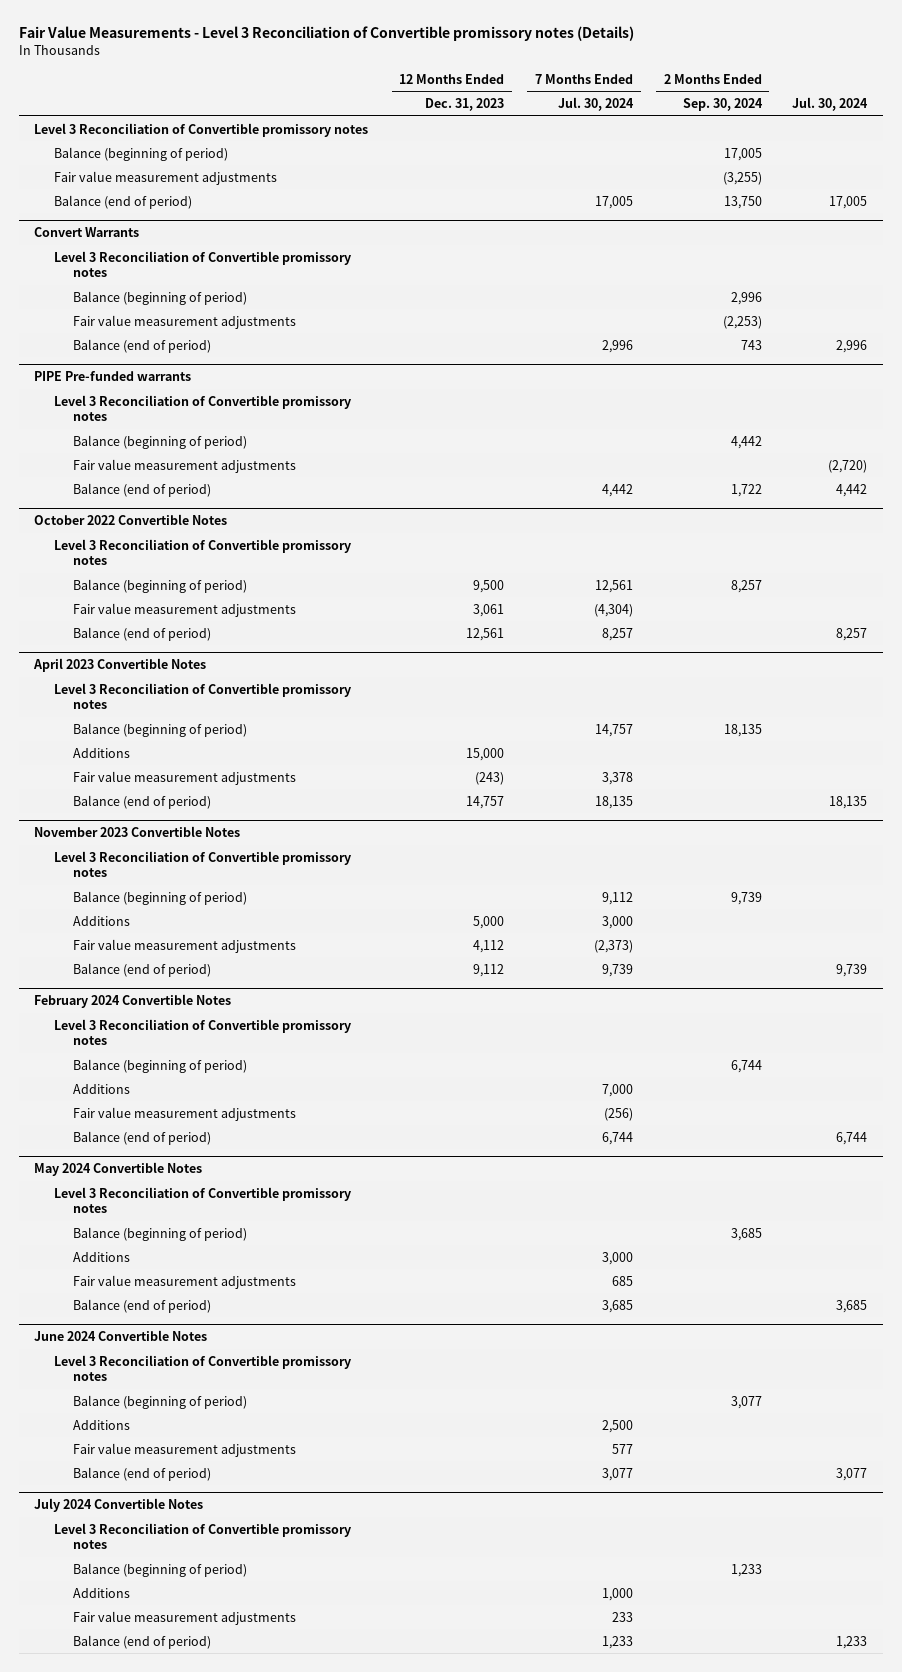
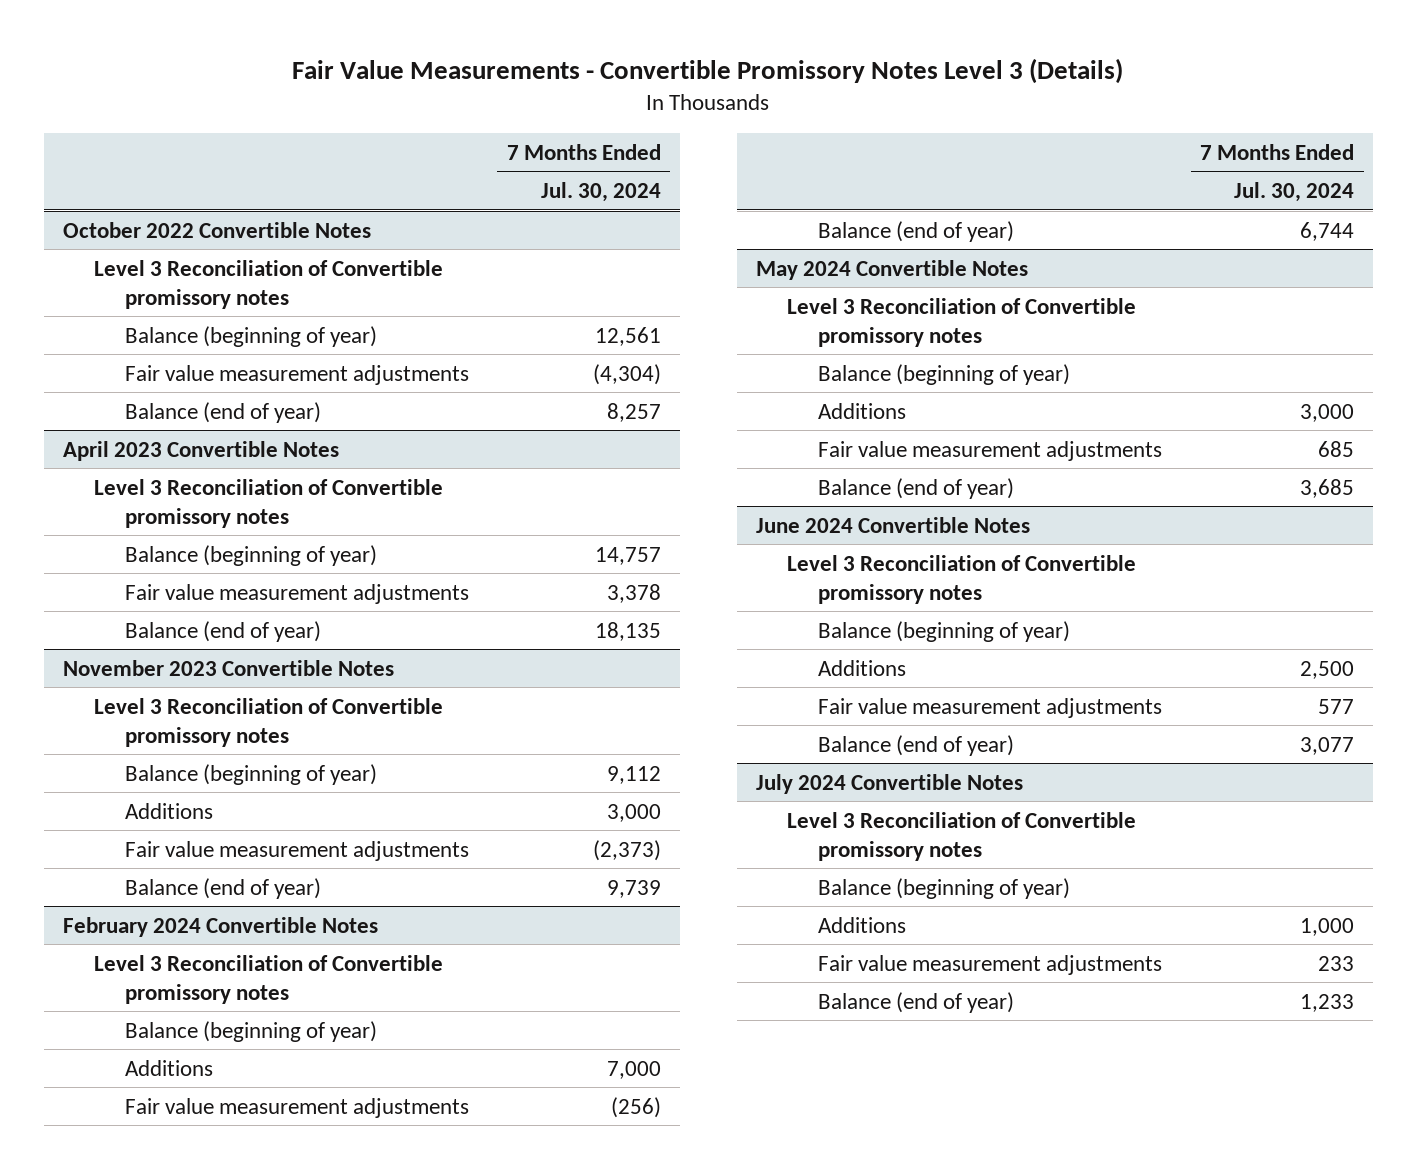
- Fair Value Measurements - Level 3 Reconciliation of Convertible promissory notes (Details)
+ Fair Value Measurements - Convertible Promissory Notes Level 3 (Details)
- | 12 Months Ended Dec. 31, 2023 | 7 Months Ended Jul. 30, 2024 | 2 Months Ended Sep. 30, 2024 | Jul. 30, 2024
+ | 7 Months Ended Jul. 30, 2024
- Level 3 Reconciliation of Convertible promissory notes
- Balance (beginning of period) | | | 17,005 |
- Fair value measurement adjustments | | | (3,255) |
- Balance (end of period) | | 17,005 | 13,750 | 17,005
- Convert Warrants
- Level 3 Reconciliation of Convertible promissory notes
- Balance (beginning of period) | | | 2,996 |
- Fair value measurement adjustments | | | (2,253) |
- Balance (end of period) | | 2,996 | 743 | 2,996
- PIPE Pre-funded warrants
- Level 3 Reconciliation of Convertible promissory notes
- Balance (beginning of period) | | | 4,442 |
- Fair value measurement adjustments | | | | (2,720)
- Balance (end of period) | | 4,442 | 1,722 | 4,442
@ October 2022 Convertible Notes
- Balance (beginning of period) | 9,500 | 12,561 | 8,257 |
+ Balance (beginning of year) | 12,561
- Balance (end of period) | 12,561 | 8,257 | | 8,257
+ Balance (end of year) | 8,257
@ April 2023 Convertible Notes
- Balance (beginning of period) | | 14,757 | 18,135 |
- Additions | 15,000 | | |
+ Balance (beginning of year) | 14,757
- Balance (end of period) | 14,757 | 18,135 | | 18,135
+ Balance (end of year) | 18,135
@ November 2023 Convertible Notes
- Balance (beginning of period) | | 9,112 | 9,739 |
+ Balance (beginning of year) | 9,112
- Balance (end of period) | 9,112 | 9,739 | | 9,739
+ Balance (end of year) | 9,739
@ February 2024 Convertible Notes
- Balance (beginning of period) | | | 6,744 |
+ Balance (beginning of year)
- Balance (end of period) | | 6,744 | | 6,744
+ Balance (end of year) | 6,744
@ May 2024 Convertible Notes
- Balance (beginning of period) | | | 3,685 |
+ Balance (beginning of year)
- Balance (end of period) | | 3,685 | | 3,685
+ Balance (end of year) | 3,685
@ June 2024 Convertible Notes
- Balance (beginning of period) | | | 3,077 |
+ Balance (beginning of year)
- Balance (end of period) | | 3,077 | | 3,077
+ Balance (end of year) | 3,077
@ July 2024 Convertible Notes
- Balance (beginning of period) | | | 1,233 |
+ Balance (beginning of year)
- Balance (end of period) | | 1,233 | | 1,233
+ Balance (end of year) | 1,233

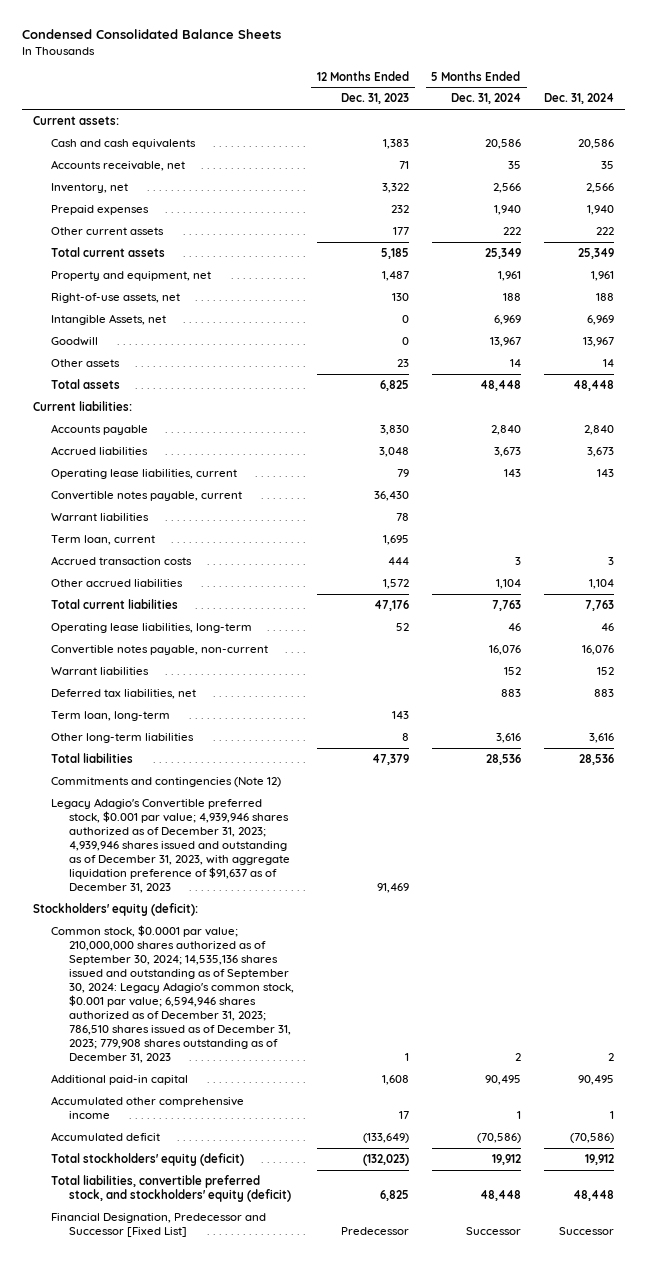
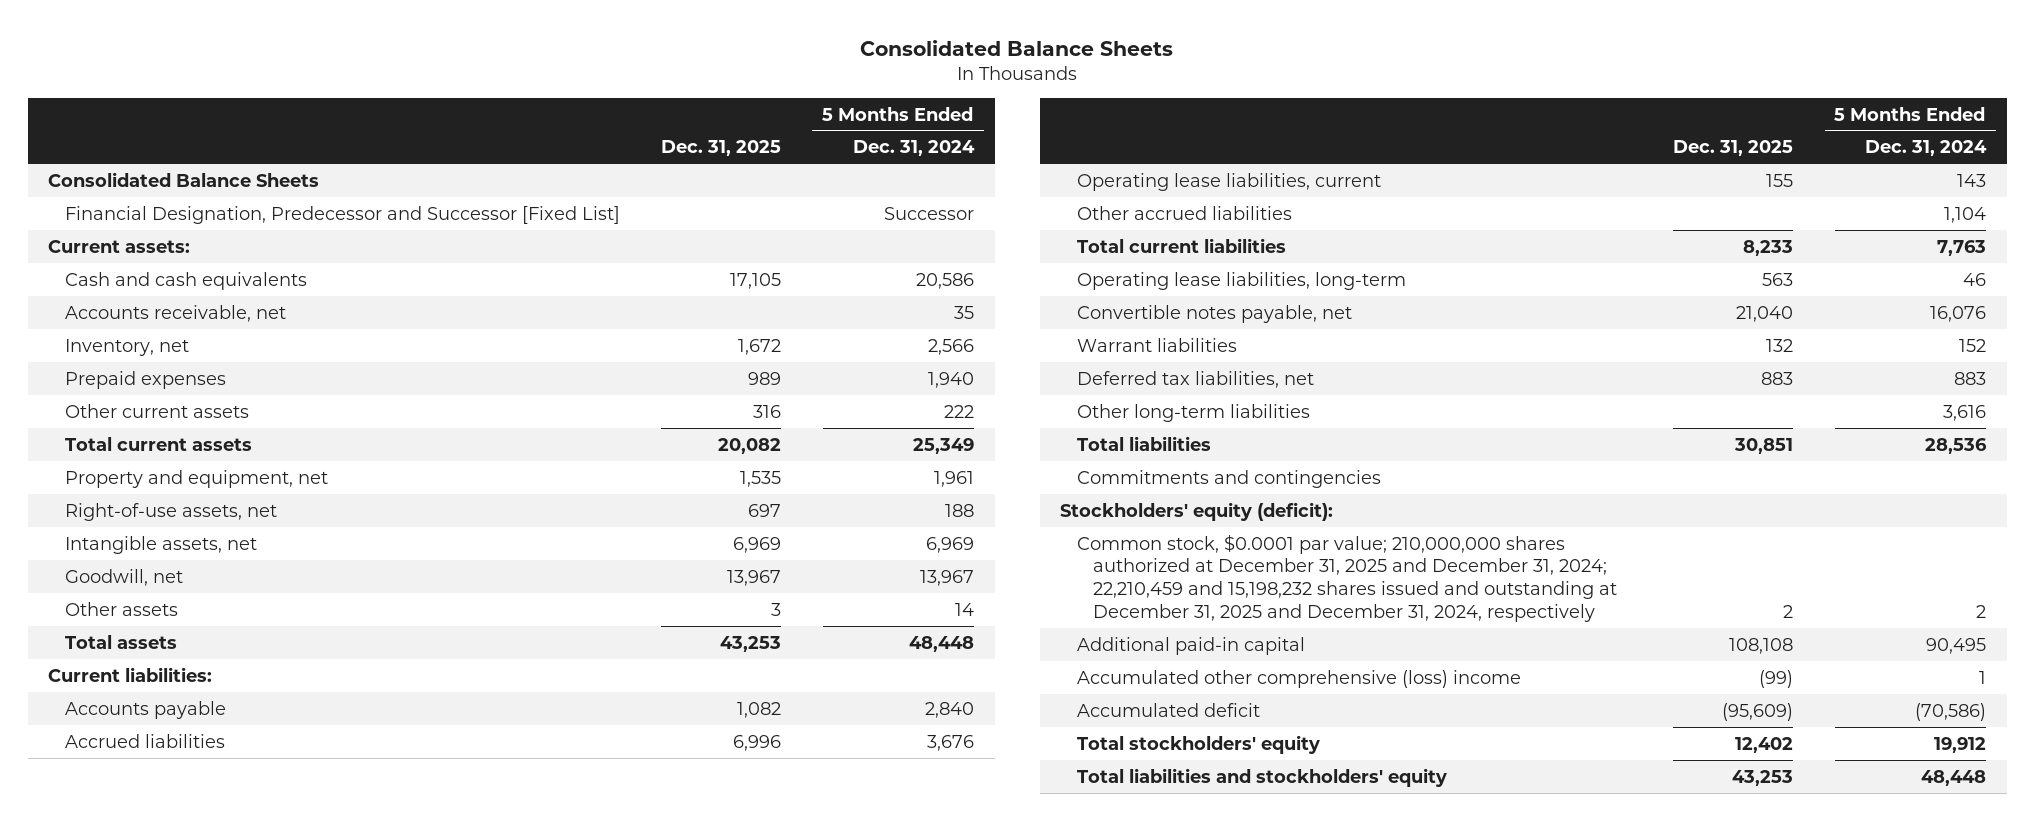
- Condensed Consolidated Balance Sheets
+ Consolidated Balance Sheets
- | 12 Months Ended Dec. 31, 2023 | 5 Months Ended Dec. 31, 2024 | Dec. 31, 2024
+ | Dec. 31, 2025 | 5 Months Ended Dec. 31, 2024
+ Consolidated Balance Sheets
moved up: Financial Designation, Predecessor and Successor [Fixed List] | | Successor
- Intangible Assets, net | 0 | 6,969 | 6,969
- Goodwill | 0 | 13,967 | 13,967
+ Intangible assets, net | 6,969 | 6,969
+ Goodwill, net | 13,967 | 13,967
- Accrued liabilities | 3,048 | 3,673 | 3,673
+ Accrued liabilities | 6,996 | 3,676
- Convertible notes payable, current | 36,430 | |
- Warrant liabilities | 78 | |
- Term loan, current | 1,695 | |
- Accrued transaction costs | 444 | 3 | 3
- Convertible notes payable, non-current | | 16,076 | 16,076
+ Convertible notes payable, net | 21,040 | 16,076
- Term loan, long-term | 143 | |
- Commitments and contingencies (Note 12)
- Legacy Adagio's Convertible preferred stock, $0.001 par value; 4,939,946 shares authorized as of December 31, 2023; 4,939,946 shares issued and outstanding as of December 31, 2023, with aggregate liquidation preference of $91,637 as of December 31, 2023 | 91,469 | |
+ Commitments and contingencies
- Common stock, $0.0001 par value; 210,000,000 shares authorized as of September 30, 2024; 14,535,136 shares issued and outstanding as of September 30, 2024: Legacy Adagio's common stock, $0.001 par value; 6,594,946 shares authorized as of December 31, 2023; 786,510 shares issued as of December 31, 2023; 779,908 shares outstanding as of December 31, 2023 | 1 | 2 | 2
+ Common stock, $0.0001 par value; 210,000,000 shares authorized at December 31, 2025 and December 31, 2024; 22,210,459 and 15,198,232 shares issued and outstanding at December 31, 2025 and December 31, 2024, respectively | 2 | 2
- Accumulated other comprehensive income | 17 | 1 | 1
+ Accumulated other comprehensive (loss) income | (99) | 1
- Total stockholders' equity (deficit) | (132,023) | 19,912 | 19,912
- Total liabilities, convertible preferred stock, and stockholders' equity (deficit) | 6,825 | 48,448 | 48,448
+ Total stockholders' equity | 12,402 | 19,912
+ Total liabilities and stockholders' equity | 43,253 | 48,448

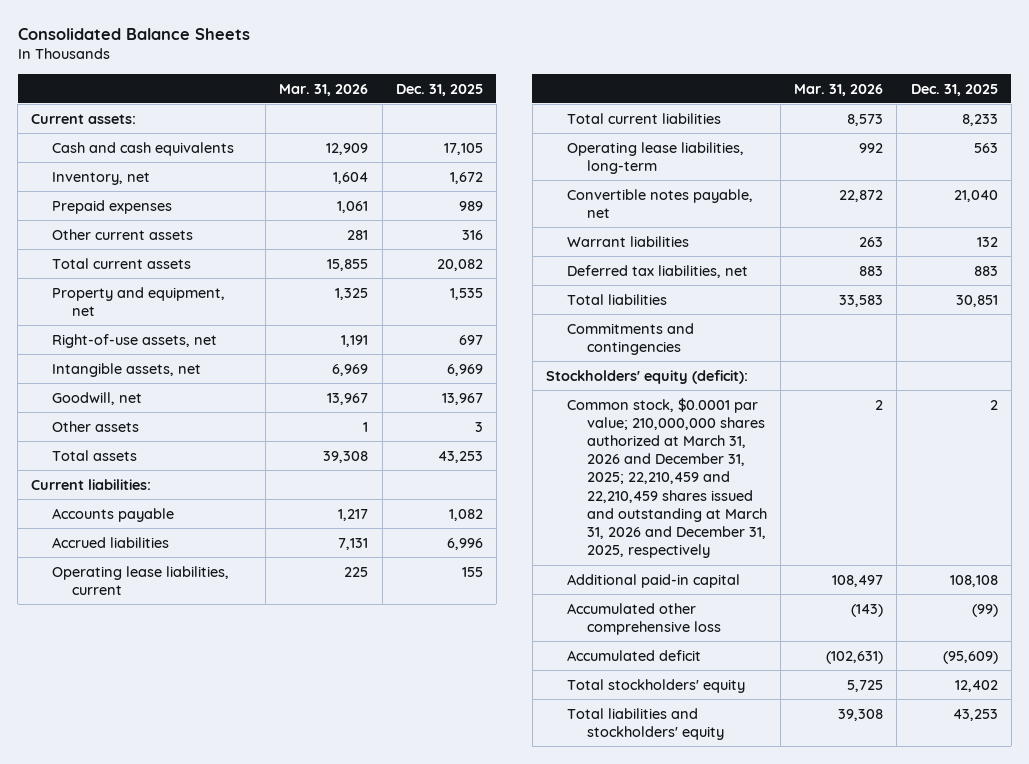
- | Dec. 31, 2025 | 5 Months Ended Dec. 31, 2024
+ | Mar. 31, 2026 | Dec. 31, 2025
- Consolidated Balance Sheets
- Financial Designation, Predecessor and Successor [Fixed List] | | Successor
- Accounts receivable, net | | 35
- Other accrued liabilities | | 1,104
- Other long-term liabilities | | 3,616
- Common stock, $0.0001 par value; 210,000,000 shares authorized at December 31, 2025 and December 31, 2024; 22,210,459 and 15,198,232 shares issued and outstanding at December 31, 2025 and December 31, 2024, respectively | 2 | 2
+ Common stock, $0.0001 par value; 210,000,000 shares authorized at March 31, 2026 and December 31, 2025; 22,210,459 and 22,210,459 shares issued and outstanding at March 31, 2026 and December 31, 2025, respectively | 2 | 2
- Accumulated other comprehensive (loss) income | (99) | 1
+ Accumulated other comprehensive loss | (143) | (99)

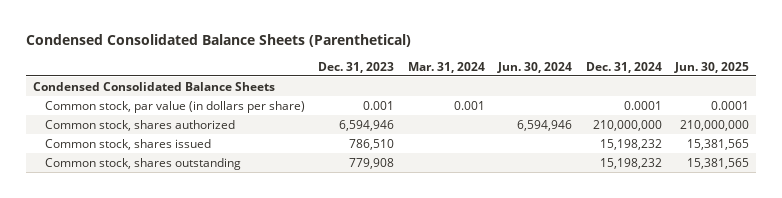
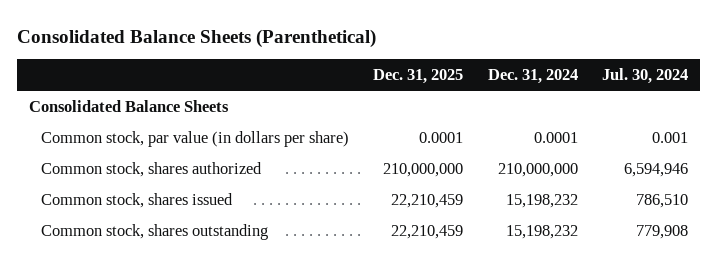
- Condensed Consolidated Balance Sheets (Parenthetical)
+ Consolidated Balance Sheets (Parenthetical)
- | Dec. 31, 2023 | Mar. 31, 2024 | Jun. 30, 2024 | Dec. 31, 2024 | Jun. 30, 2025
+ | Dec. 31, 2025 | Dec. 31, 2024 | Jul. 30, 2024
- Condensed Consolidated Balance Sheets
+ Consolidated Balance Sheets

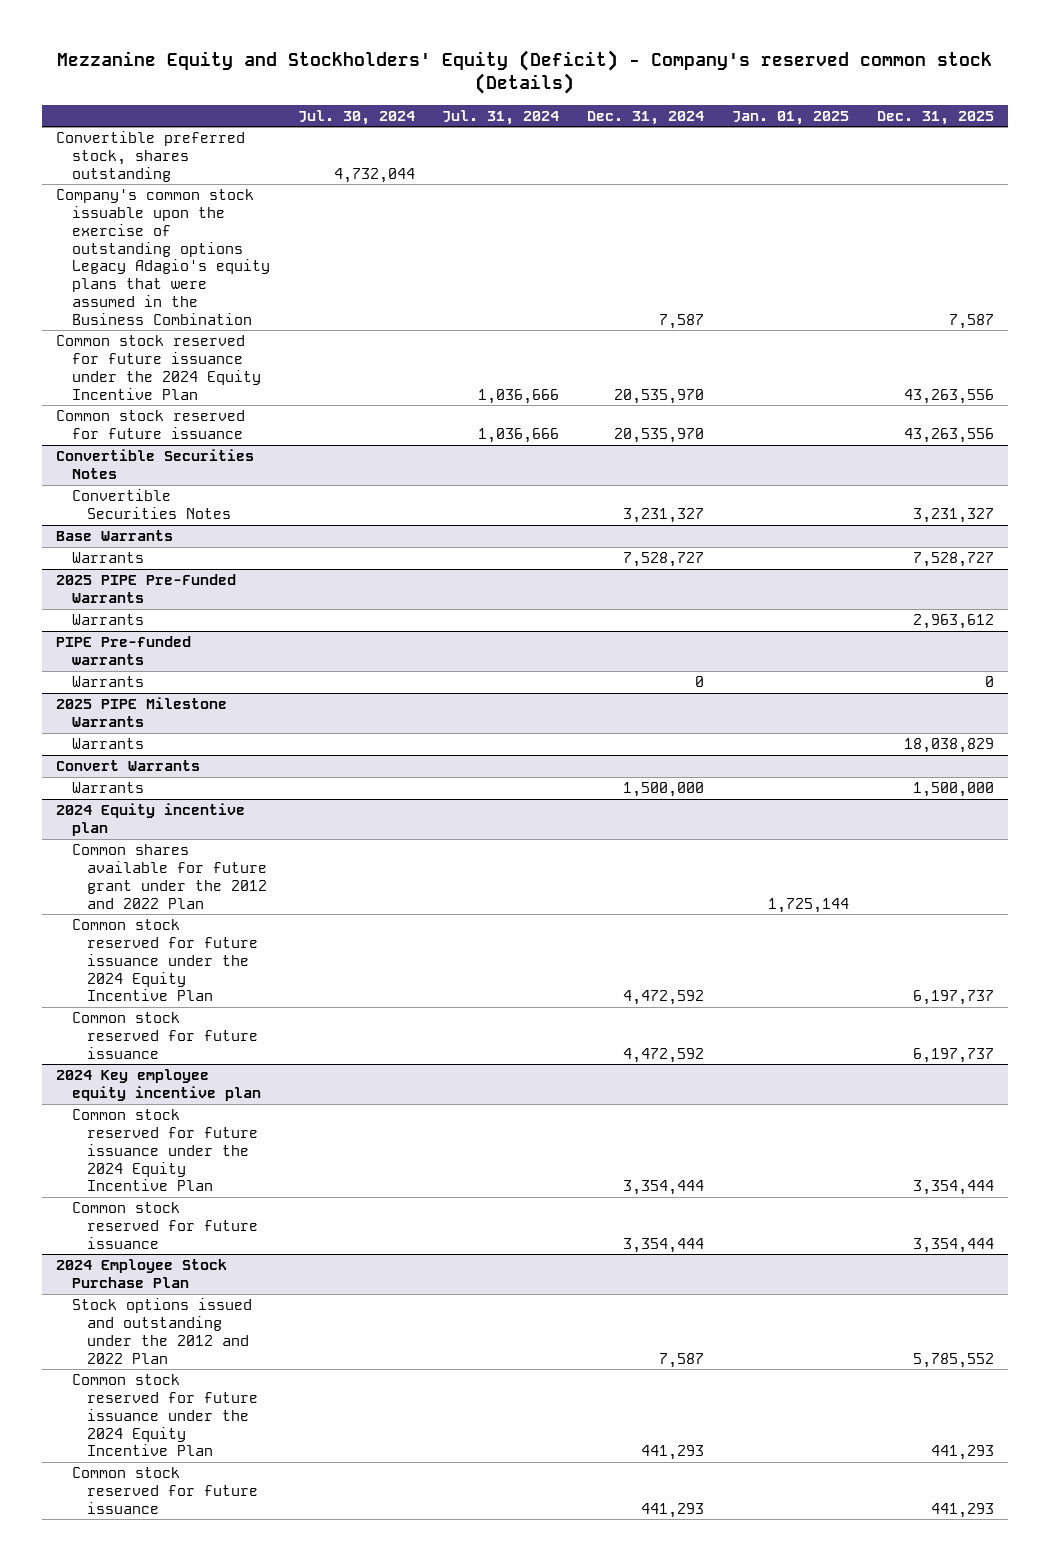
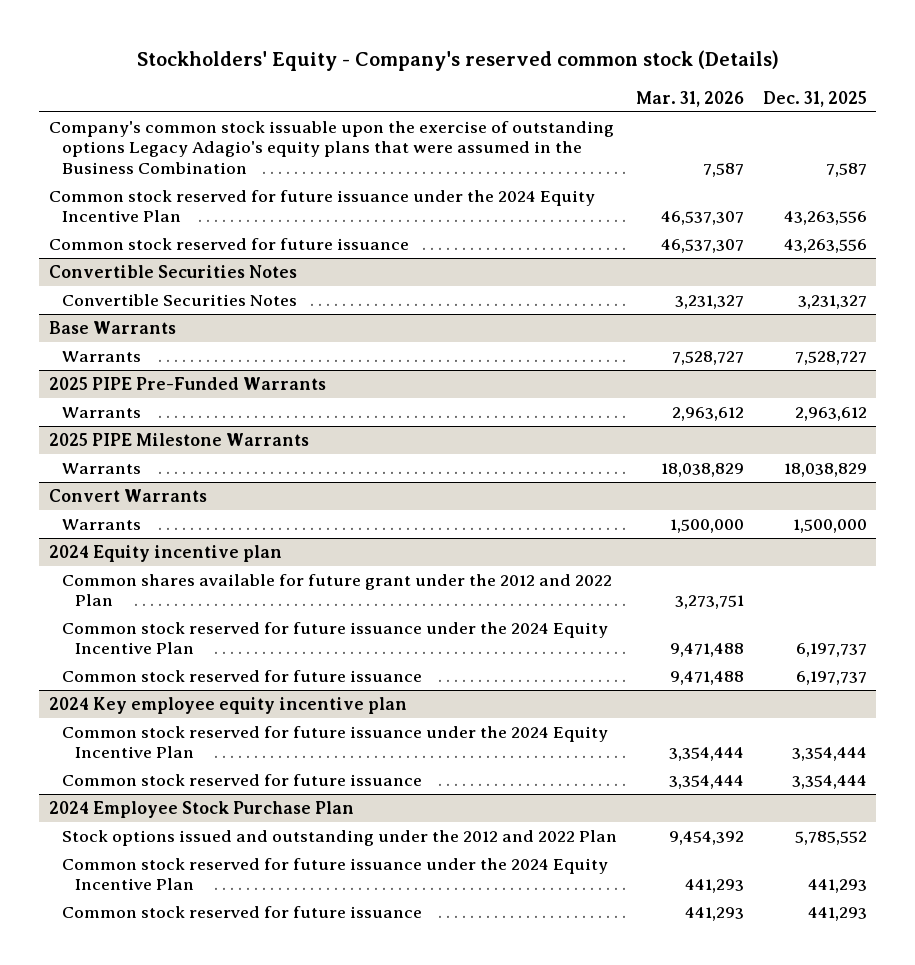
- Mezzanine Equity and Stockholders' Equity (Deficit) - Company's reserved common stock (Details)
+ Stockholders' Equity - Company's reserved common stock (Details)
- | Jul. 30, 2024 | Jul. 31, 2024 | Dec. 31, 2024 | Jan. 01, 2025 | Dec. 31, 2025
+ | Mar. 31, 2026 | Dec. 31, 2025
- Convertible preferred stock, shares outstanding | 4,732,044 | | | |
- PIPE Pre-funded warrants
- Warrants | | | 0 | | 0

